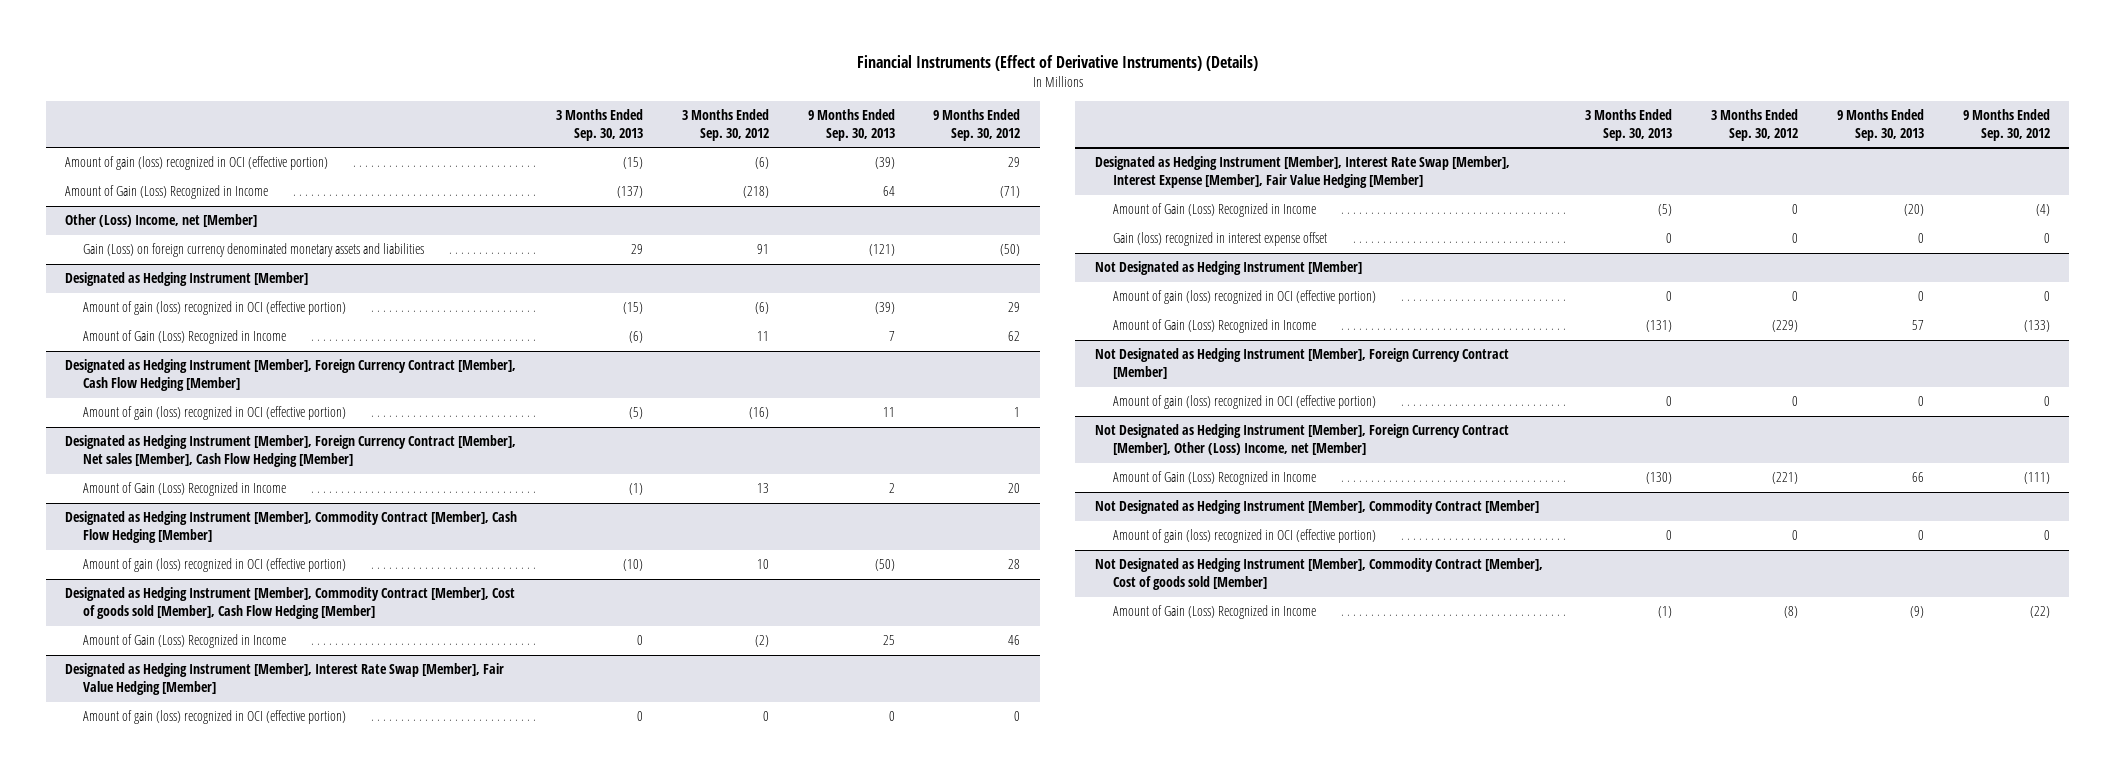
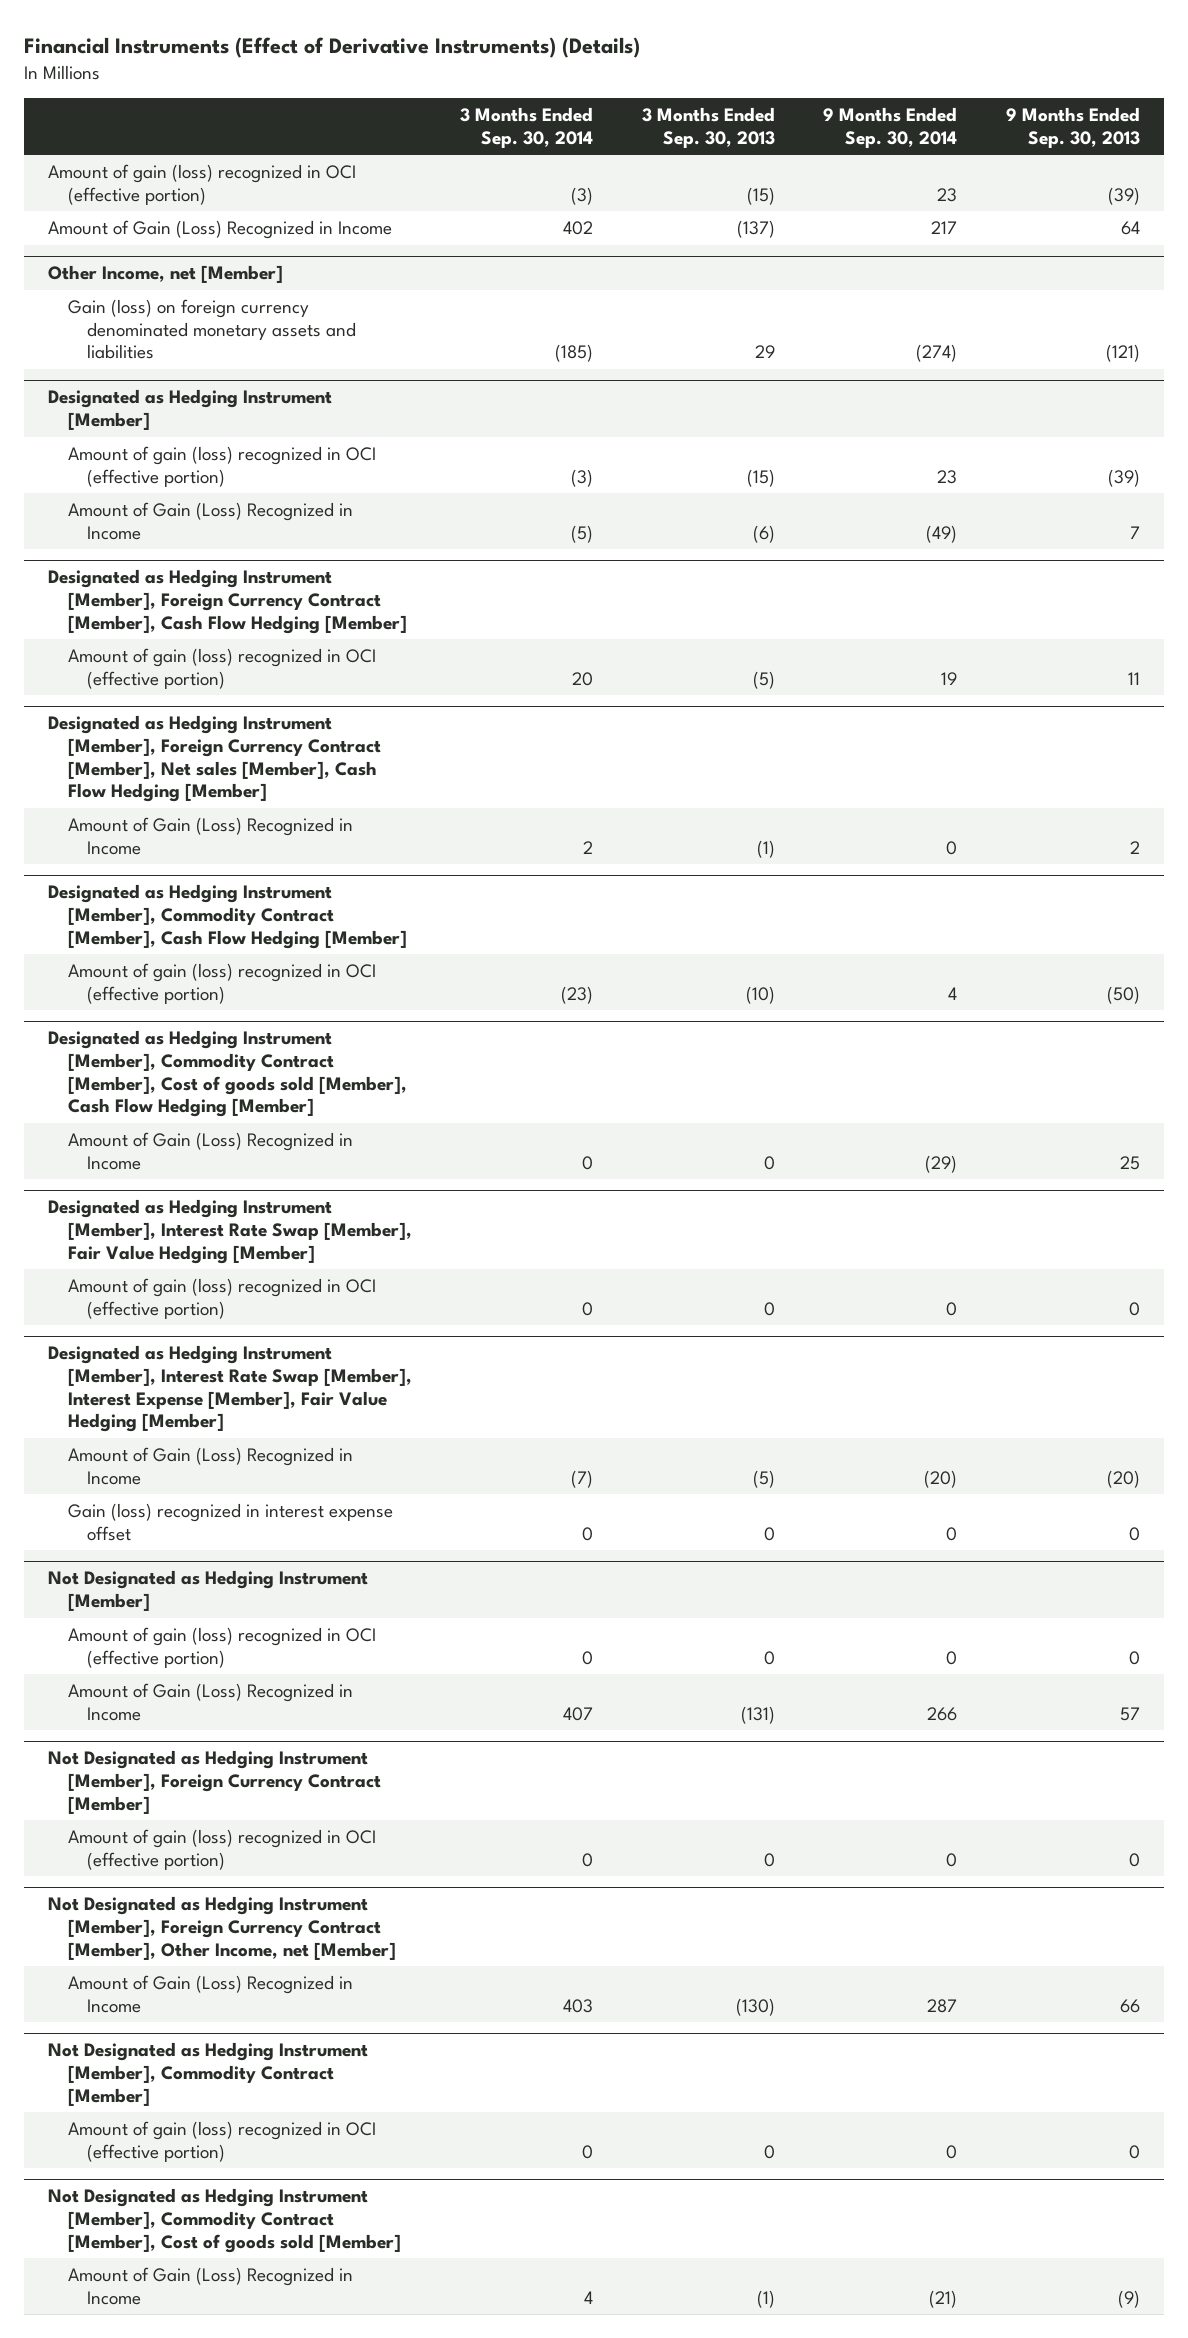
- | 3 Months Ended Sep. 30, 2013 | 3 Months Ended Sep. 30, 2012 | 9 Months Ended Sep. 30, 2013 | 9 Months Ended Sep. 30, 2012
+ | 3 Months Ended Sep. 30, 2014 | 3 Months Ended Sep. 30, 2013 | 9 Months Ended Sep. 30, 2014 | 9 Months Ended Sep. 30, 2013
- Other (Loss) Income, net [Member]
- Gain (Loss) on foreign currency denominated monetary assets and liabilities | 29 | 91 | (121) | (50)
+ Other Income, net [Member]
+ Gain (loss) on foreign currency denominated monetary assets and liabilities | (185) | 29 | (274) | (121)
- Not Designated as Hedging Instrument [Member], Foreign Currency Contract [Member], Other (Loss) Income, net [Member]
+ Not Designated as Hedging Instrument [Member], Foreign Currency Contract [Member], Other Income, net [Member]

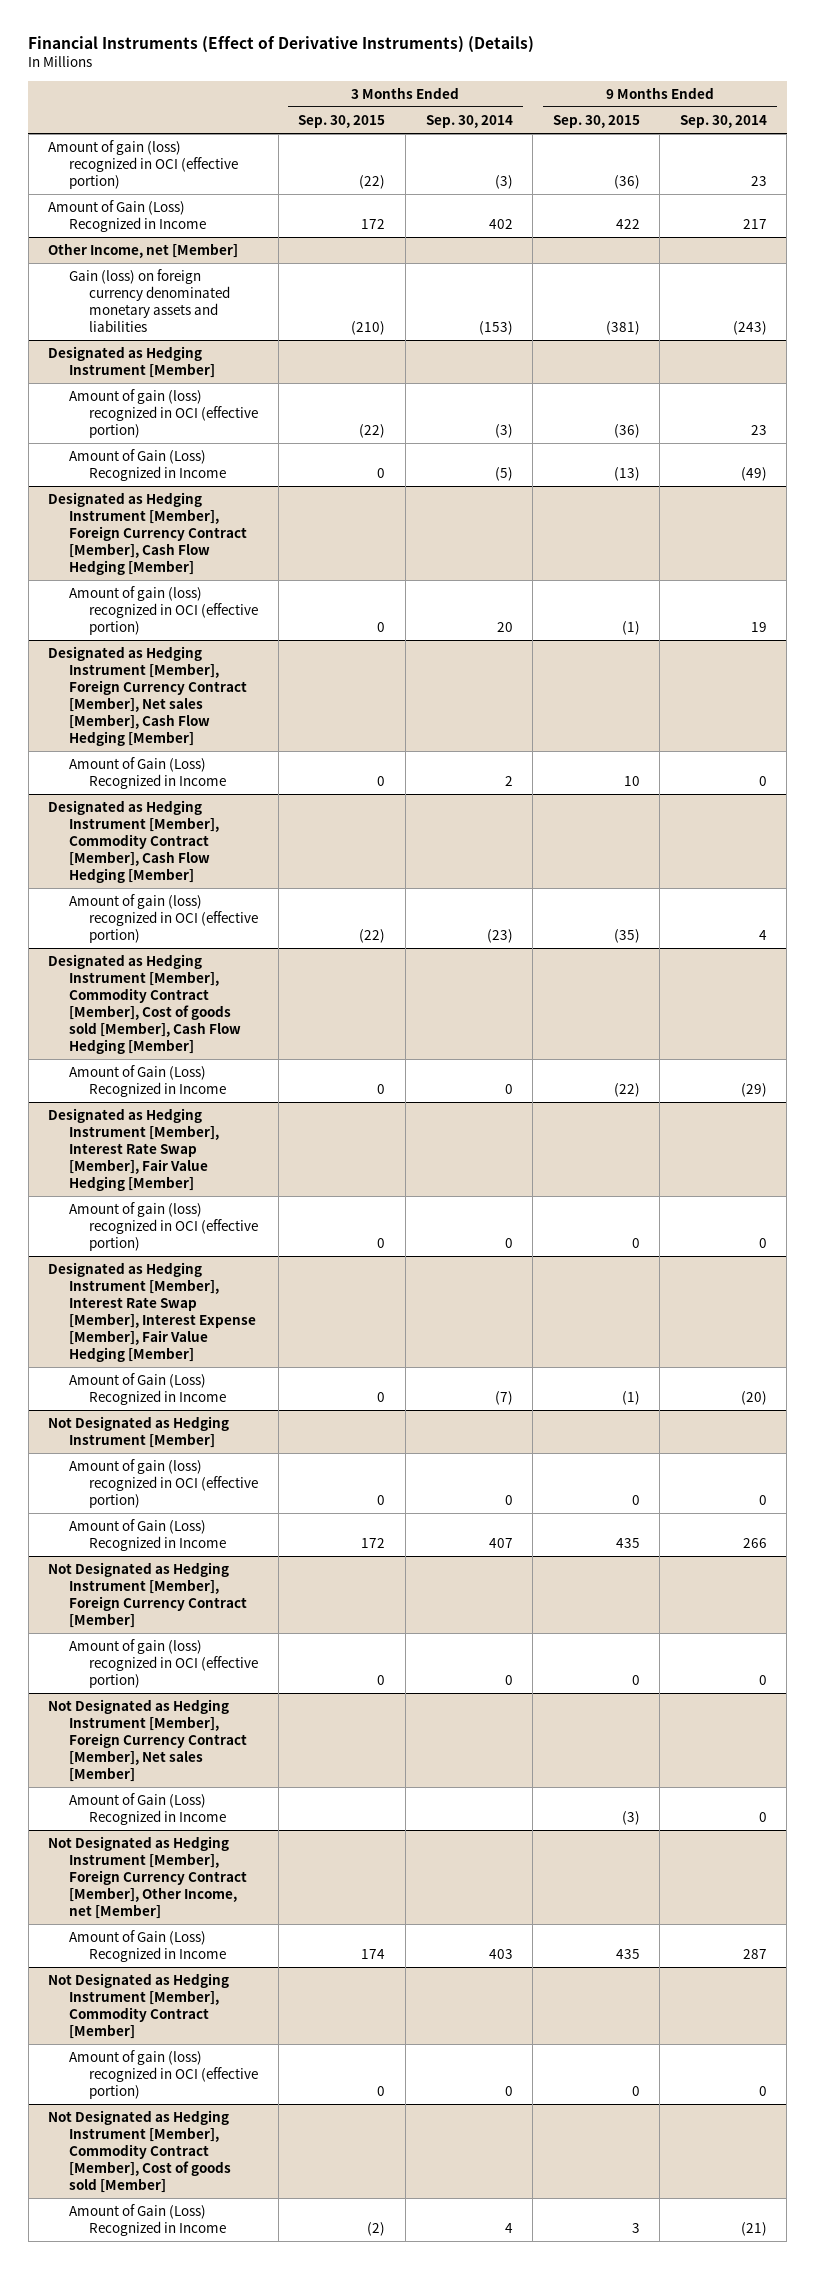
- | 3 Months Ended Sep. 30, 2014 | 3 Months Ended Sep. 30, 2013 | 9 Months Ended Sep. 30, 2014 | 9 Months Ended Sep. 30, 2013
+ | 3 Months Ended Sep. 30, 2015 | 3 Months Ended Sep. 30, 2014 | 9 Months Ended Sep. 30, 2015 | 9 Months Ended Sep. 30, 2014
@ Other Income, net [Member]
- Gain (loss) on foreign currency denominated monetary assets and liabilities | (185) | 29 | (274) | (121)
+ Gain (loss) on foreign currency denominated monetary assets and liabilities | (210) | (153) | (381) | (243)
@ Designated as Hedging Instrument [Member], Interest Rate Swap [Member], Interest Expense [Member], Fair Value Hedging [Member]
- Gain (loss) recognized in interest expense offset | 0 | 0 | 0 | 0
+ Not Designated as Hedging Instrument [Member], Foreign Currency Contract [Member], Net sales [Member]
+ Amount of Gain (Loss) Recognized in Income | | | (3) | 0

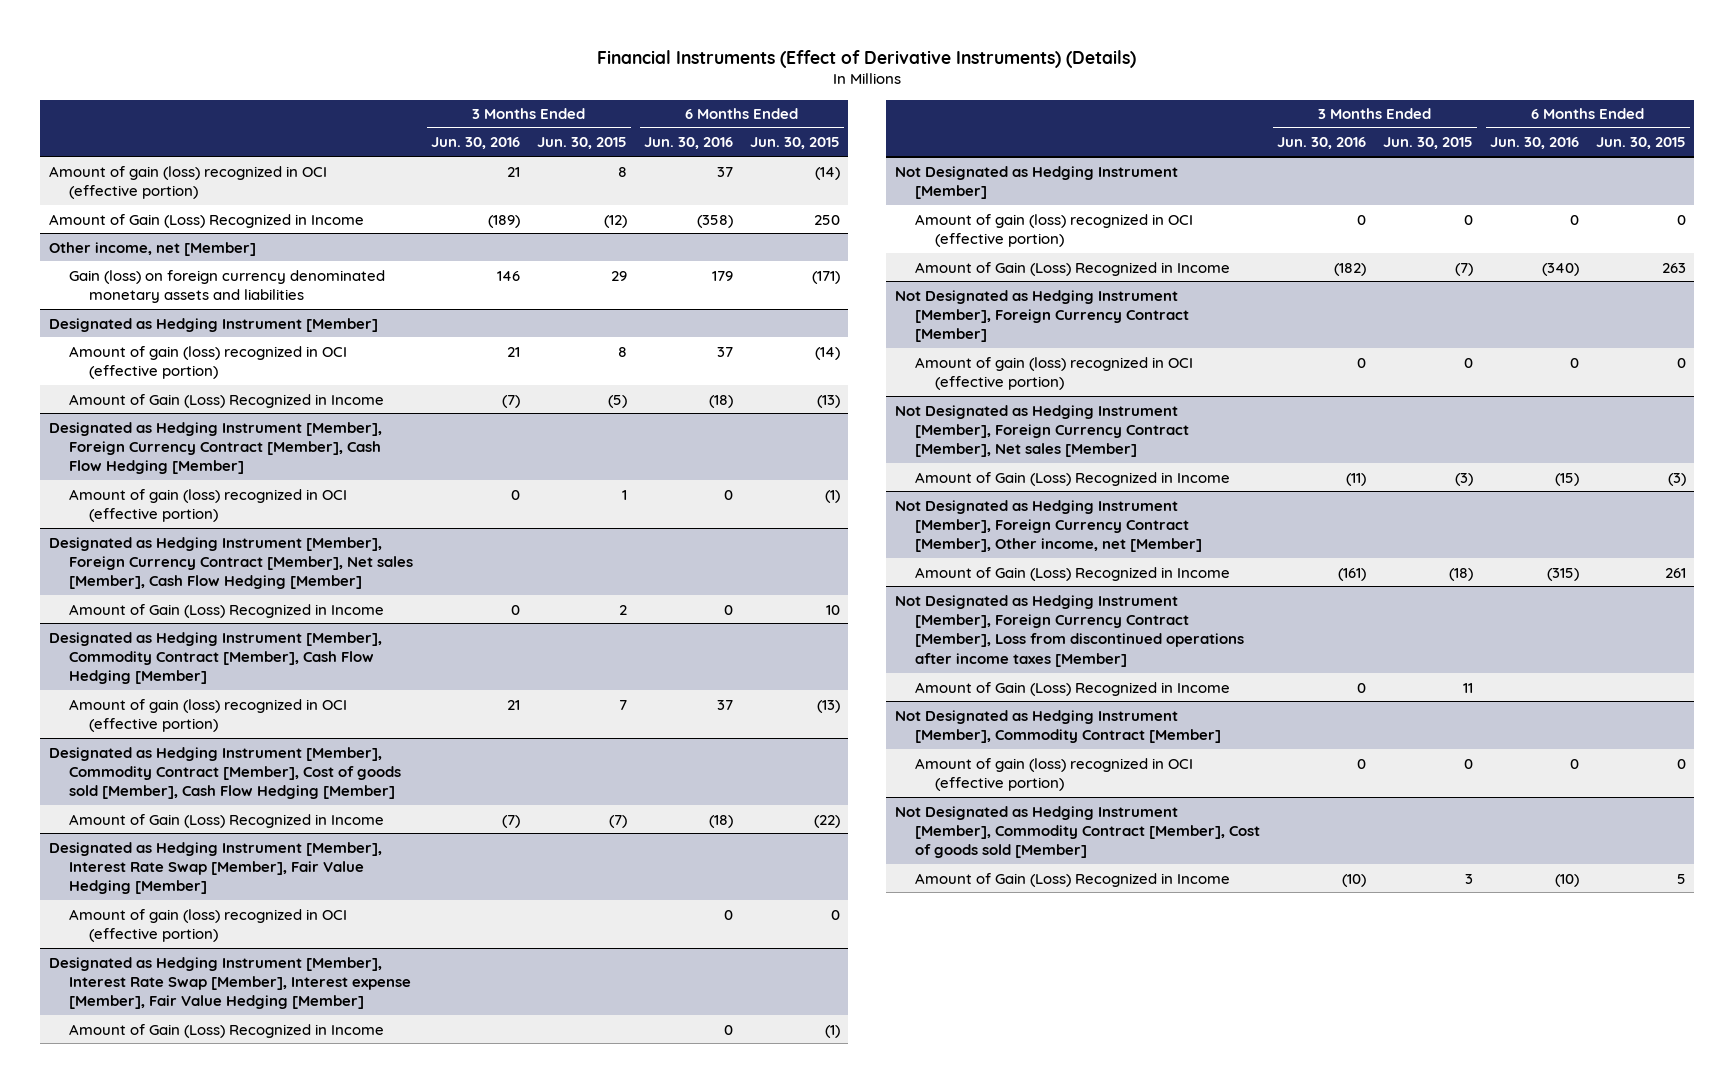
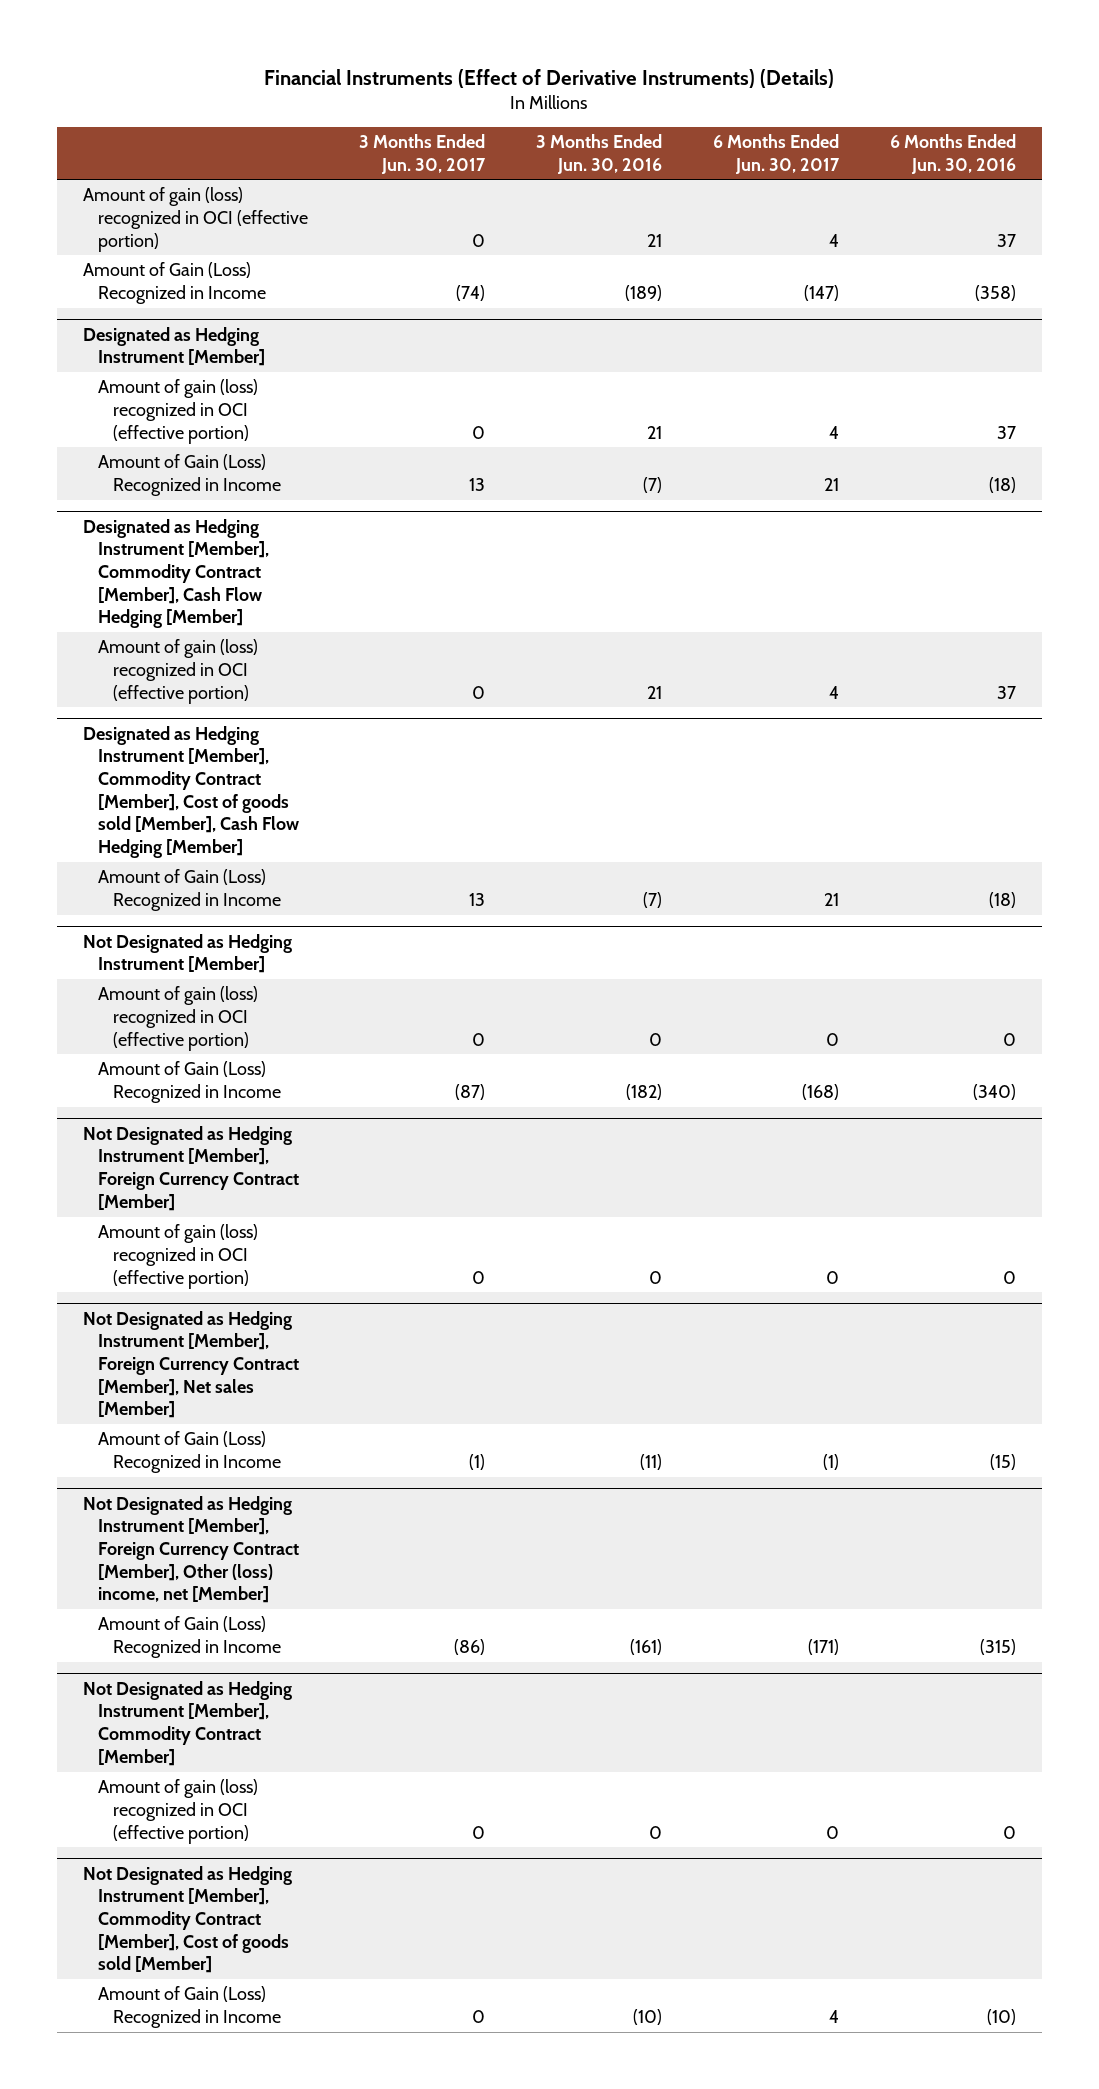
- | 3 Months Ended Jun. 30, 2016 | 3 Months Ended Jun. 30, 2015 | 6 Months Ended Jun. 30, 2016 | 6 Months Ended Jun. 30, 2015
+ | 3 Months Ended Jun. 30, 2017 | 3 Months Ended Jun. 30, 2016 | 6 Months Ended Jun. 30, 2017 | 6 Months Ended Jun. 30, 2016
- Other income, net [Member]
- Gain (loss) on foreign currency denominated monetary assets and liabilities | 146 | 29 | 179 | (171)
- Designated as Hedging Instrument [Member], Foreign Currency Contract [Member], Cash Flow Hedging [Member]
- Amount of gain (loss) recognized in OCI (effective portion) | 0 | 1 | 0 | (1)
- Designated as Hedging Instrument [Member], Foreign Currency Contract [Member], Net sales [Member], Cash Flow Hedging [Member]
- Amount of Gain (Loss) Recognized in Income | 0 | 2 | 0 | 10
- Designated as Hedging Instrument [Member], Interest Rate Swap [Member], Fair Value Hedging [Member]
- Amount of gain (loss) recognized in OCI (effective portion) | | | 0 | 0
- Designated as Hedging Instrument [Member], Interest Rate Swap [Member], Interest expense [Member], Fair Value Hedging [Member]
- Amount of Gain (Loss) Recognized in Income | | | 0 | (1)
- Not Designated as Hedging Instrument [Member], Foreign Currency Contract [Member], Other income, net [Member]
+ Not Designated as Hedging Instrument [Member], Foreign Currency Contract [Member], Other (loss) income, net [Member]
- Not Designated as Hedging Instrument [Member], Foreign Currency Contract [Member], Loss from discontinued operations after income taxes [Member]
- Amount of Gain (Loss) Recognized in Income | 0 | 11 | |

